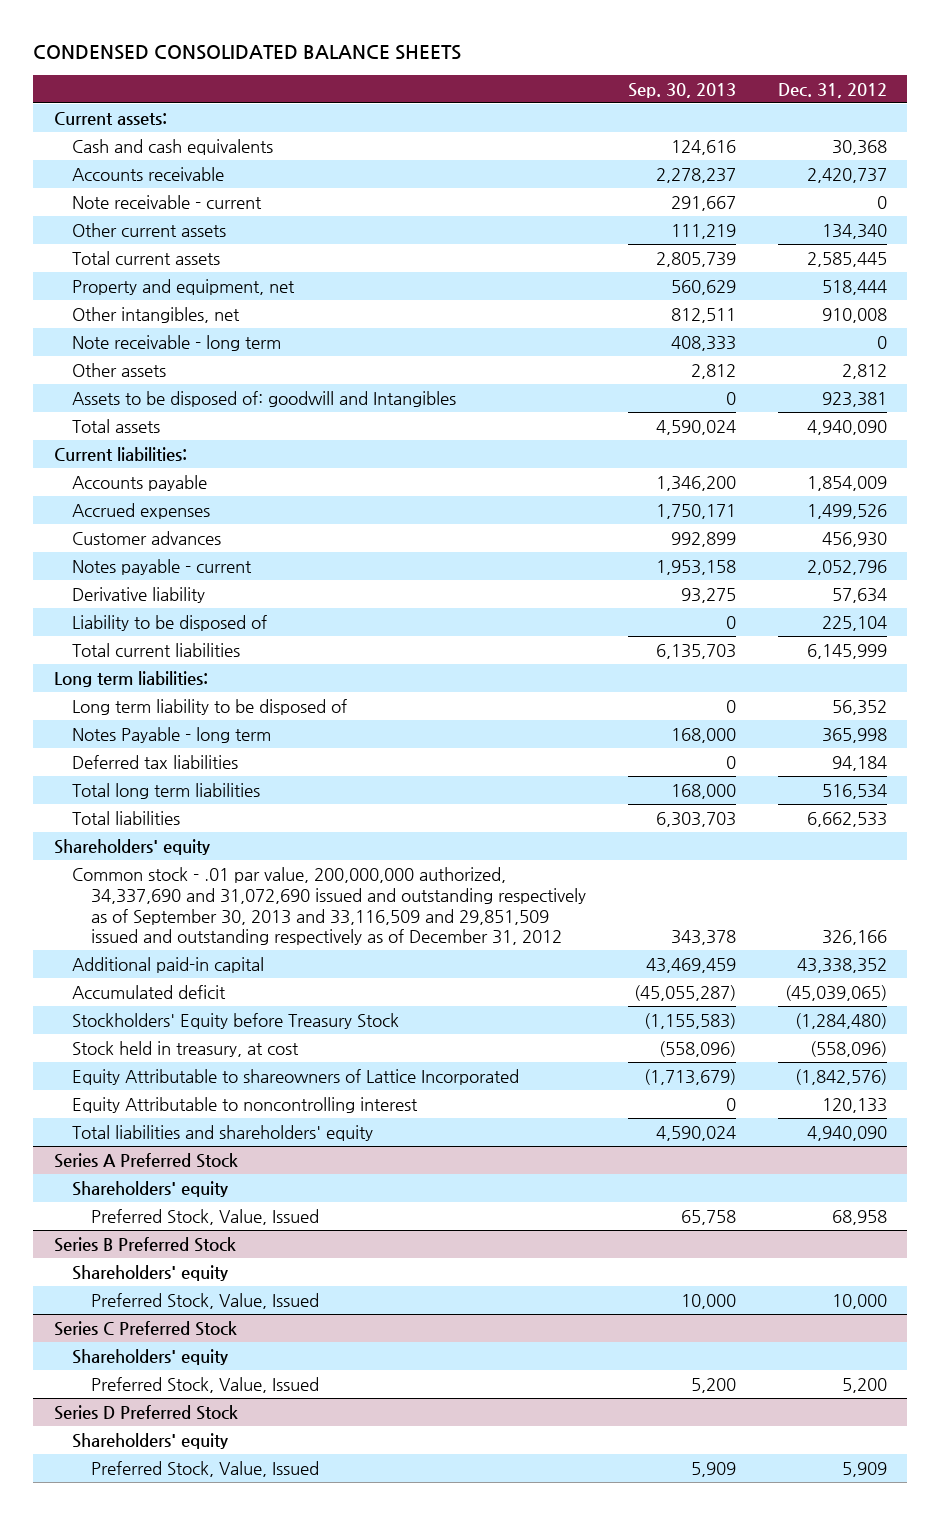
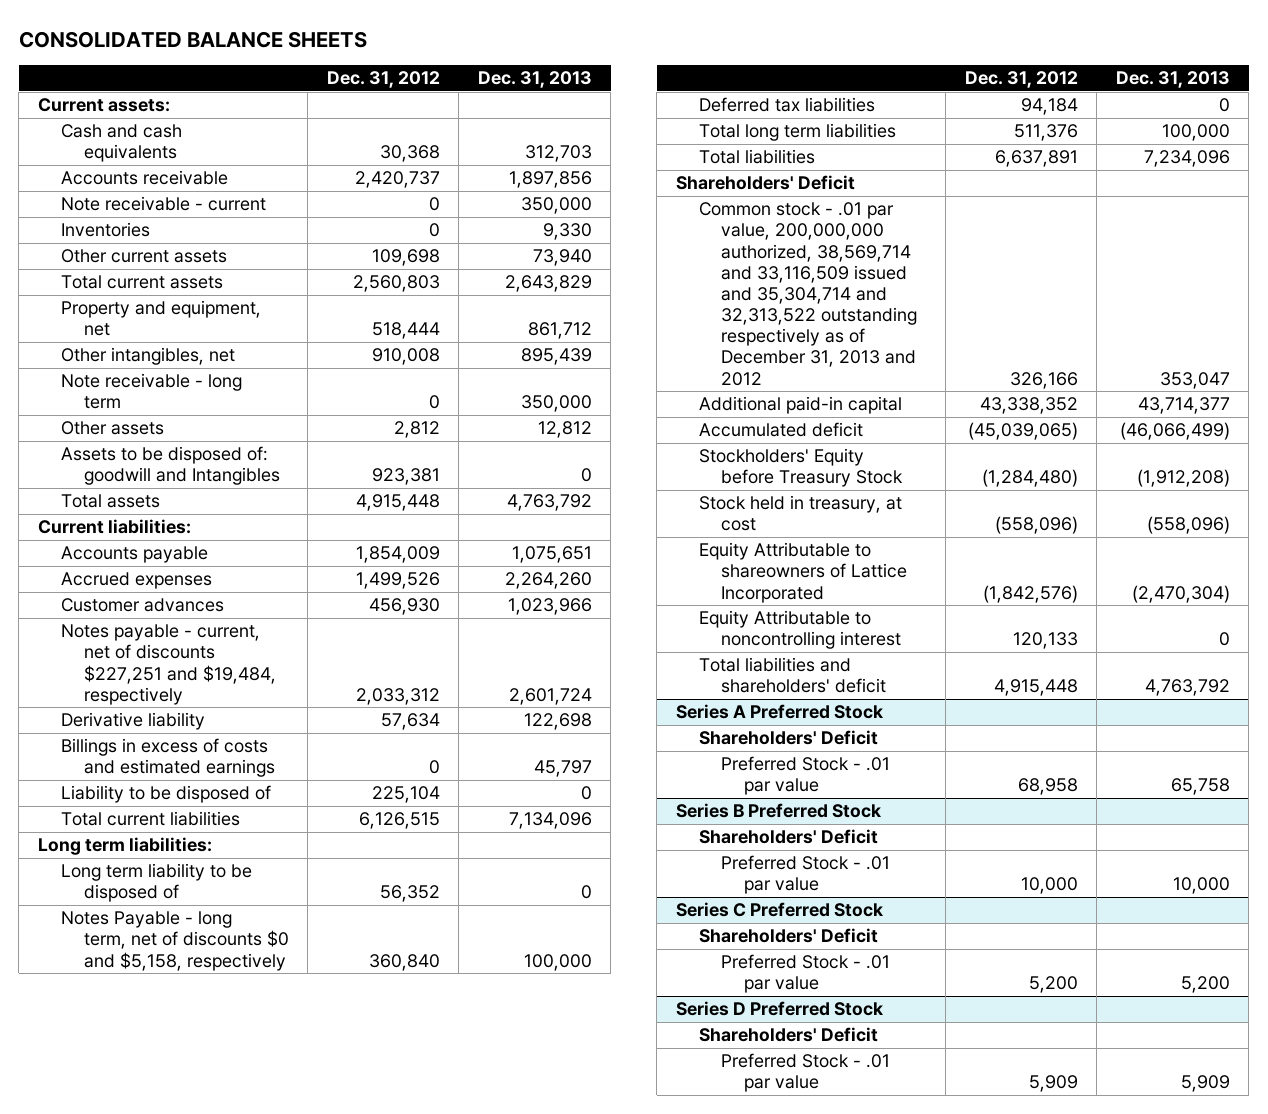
- CONDENSED CONSOLIDATED BALANCE SHEETS
+ CONSOLIDATED BALANCE SHEETS
- | Sep. 30, 2013 | Dec. 31, 2012
+ | Dec. 31, 2012 | Dec. 31, 2013
- Other current assets | 111,219 | 134,340
- Total current assets | 2,805,739 | 2,585,445
+ Inventories | 0 | 9,330
+ Other current assets | 109,698 | 73,940
+ Total current assets | 2,560,803 | 2,643,829
- Total assets | 4,590,024 | 4,940,090
+ Total assets | 4,915,448 | 4,763,792
- Notes payable - current | 1,953,158 | 2,052,796
+ Notes payable - current, net of discounts $227,251 and $19,484, respectively | 2,033,312 | 2,601,724
+ Billings in excess of costs and estimated earnings | 0 | 45,797
- Total current liabilities | 6,135,703 | 6,145,999
+ Total current liabilities | 6,126,515 | 7,134,096
- Notes Payable - long term | 168,000 | 365,998
+ Notes Payable - long term, net of discounts $0 and $5,158, respectively | 360,840 | 100,000
- Total long term liabilities | 168,000 | 516,534
- Total liabilities | 6,303,703 | 6,662,533
- Shareholders' equity
- Common stock - .01 par value, 200,000,000 authorized, 34,337,690 and 31,072,690 issued and outstanding respectively as of September 30, 2013 and 33,116,509 and 29,851,509 issued and outstanding respectively as of December 31, 2012 | 343,378 | 326,166
+ Total long term liabilities | 511,376 | 100,000
+ Total liabilities | 6,637,891 | 7,234,096
+ Shareholders' Deficit
+ Common stock - .01 par value, 200,000,000 authorized, 38,569,714 and 33,116,509 issued and 35,304,714 and 32,313,522 outstanding respectively as of December 31, 2013 and 2012 | 326,166 | 353,047
- Total liabilities and shareholders' equity | 4,590,024 | 4,940,090
+ Total liabilities and shareholders' deficit | 4,915,448 | 4,763,792
@ Series A Preferred Stock
- Shareholders' equity
- Preferred Stock, Value, Issued | 65,758 | 68,958
+ Shareholders' Deficit
+ Preferred Stock - .01 par value | 68,958 | 65,758
@ Series B Preferred Stock
- Shareholders' equity
- Preferred Stock, Value, Issued | 10,000 | 10,000
+ Shareholders' Deficit
+ Preferred Stock - .01 par value | 10,000 | 10,000
@ Series C Preferred Stock
- Shareholders' equity
- Preferred Stock, Value, Issued | 5,200 | 5,200
+ Shareholders' Deficit
+ Preferred Stock - .01 par value | 5,200 | 5,200
@ Series D Preferred Stock
- Shareholders' equity
- Preferred Stock, Value, Issued | 5,909 | 5,909
+ Shareholders' Deficit
+ Preferred Stock - .01 par value | 5,909 | 5,909

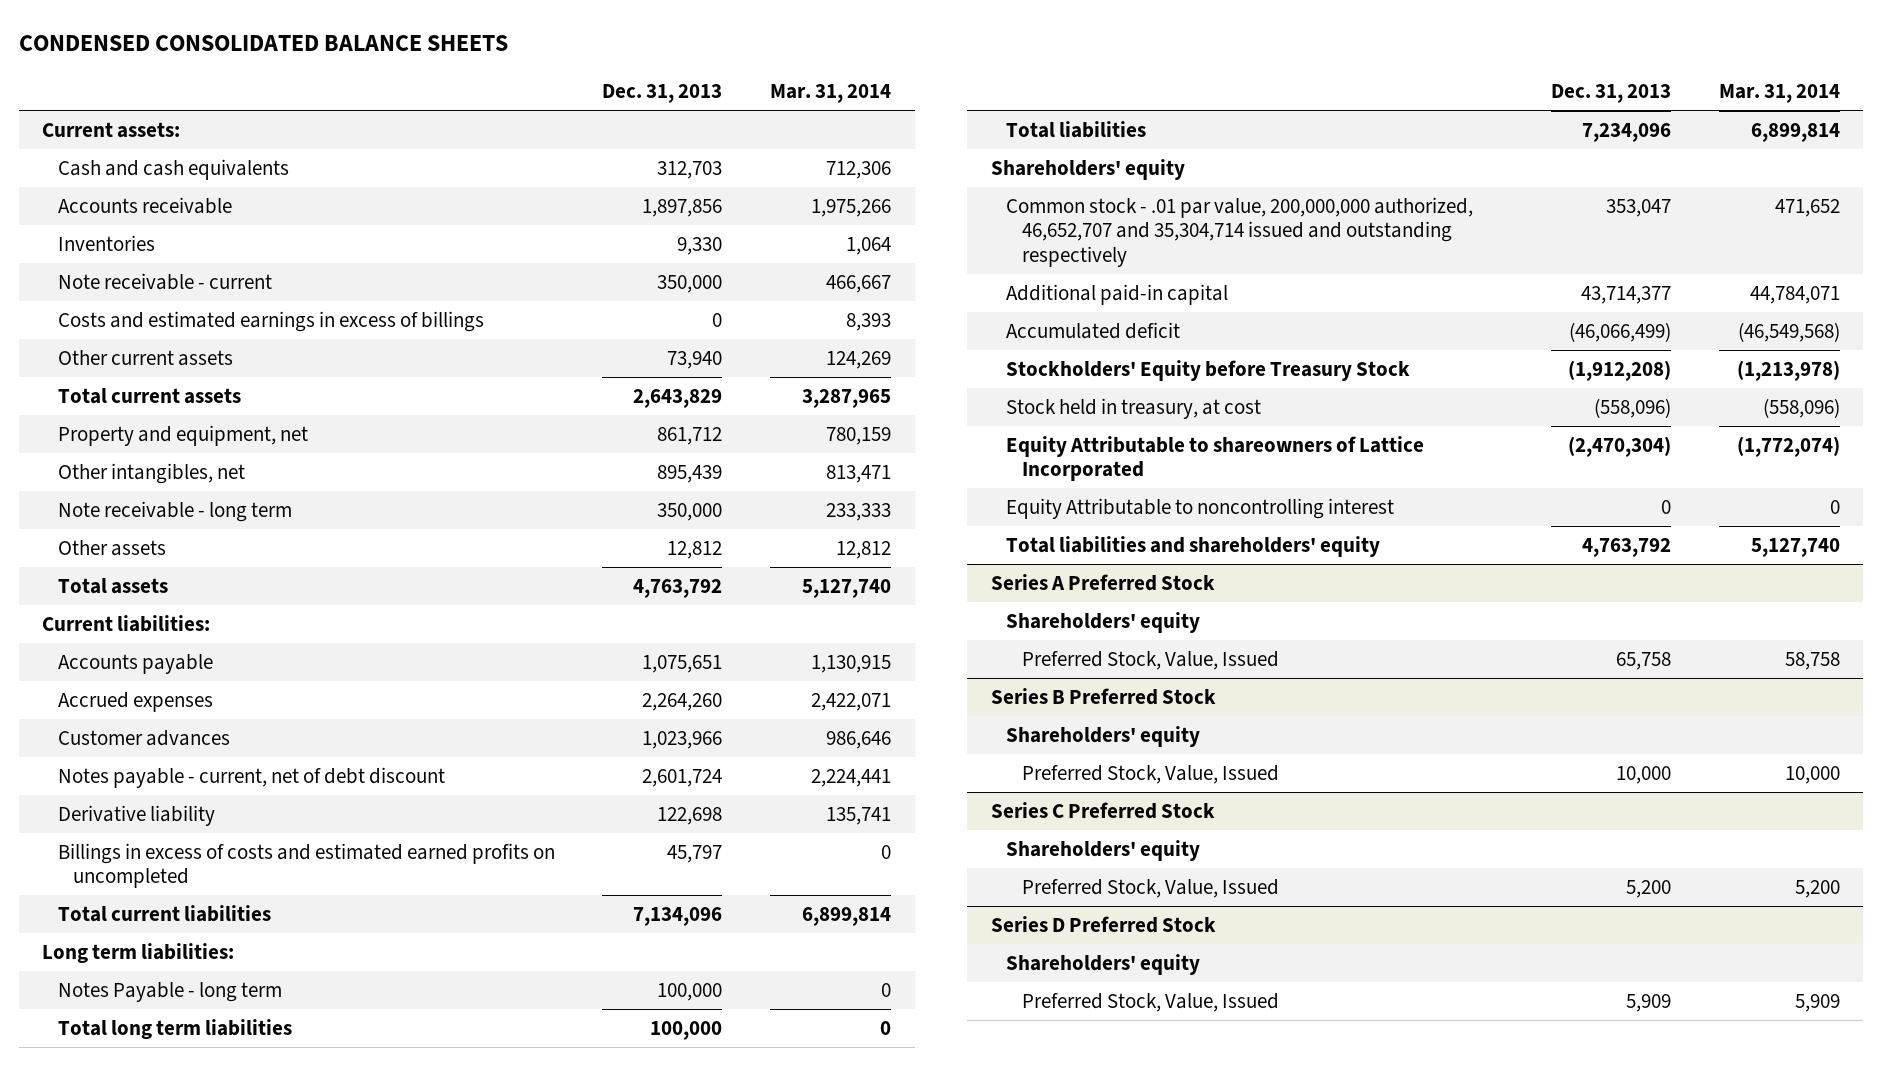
- CONSOLIDATED BALANCE SHEETS
+ CONDENSED CONSOLIDATED BALANCE SHEETS
- | Dec. 31, 2012 | Dec. 31, 2013
+ | Dec. 31, 2013 | Mar. 31, 2014
moved down: Note receivable - current | 350,000 | 466,667
+ Costs and estimated earnings in excess of billings | 0 | 8,393
- Assets to be disposed of: goodwill and Intangibles | 923,381 | 0
- Notes payable - current, net of discounts $227,251 and $19,484, respectively | 2,033,312 | 2,601,724
+ Notes payable - current, net of debt discount | 2,601,724 | 2,224,441
- Billings in excess of costs and estimated earnings | 0 | 45,797
- Liability to be disposed of | 225,104 | 0
+ Billings in excess of costs and estimated earned profits on uncompleted | 45,797 | 0
- Long term liability to be disposed of | 56,352 | 0
- Notes Payable - long term, net of discounts $0 and $5,158, respectively | 360,840 | 100,000
- Deferred tax liabilities | 94,184 | 0
+ Notes Payable - long term | 100,000 | 0
- Shareholders' Deficit
- Common stock - .01 par value, 200,000,000 authorized, 38,569,714 and 33,116,509 issued and 35,304,714 and 32,313,522 outstanding respectively as of December 31, 2013 and 2012 | 326,166 | 353,047
+ Shareholders' equity
+ Common stock - .01 par value, 200,000,000 authorized, 46,652,707 and 35,304,714 issued and outstanding respectively | 353,047 | 471,652
- Total liabilities and shareholders' deficit | 4,915,448 | 4,763,792
+ Total liabilities and shareholders' equity | 4,763,792 | 5,127,740
@ Series A Preferred Stock
- Shareholders' Deficit
- Preferred Stock - .01 par value | 68,958 | 65,758
+ Shareholders' equity
+ Preferred Stock, Value, Issued | 65,758 | 58,758
@ Series B Preferred Stock
- Shareholders' Deficit
- Preferred Stock - .01 par value | 10,000 | 10,000
+ Shareholders' equity
+ Preferred Stock, Value, Issued | 10,000 | 10,000
@ Series C Preferred Stock
- Shareholders' Deficit
- Preferred Stock - .01 par value | 5,200 | 5,200
+ Shareholders' equity
+ Preferred Stock, Value, Issued | 5,200 | 5,200
@ Series D Preferred Stock
- Shareholders' Deficit
- Preferred Stock - .01 par value | 5,909 | 5,909
+ Shareholders' equity
+ Preferred Stock, Value, Issued | 5,909 | 5,909

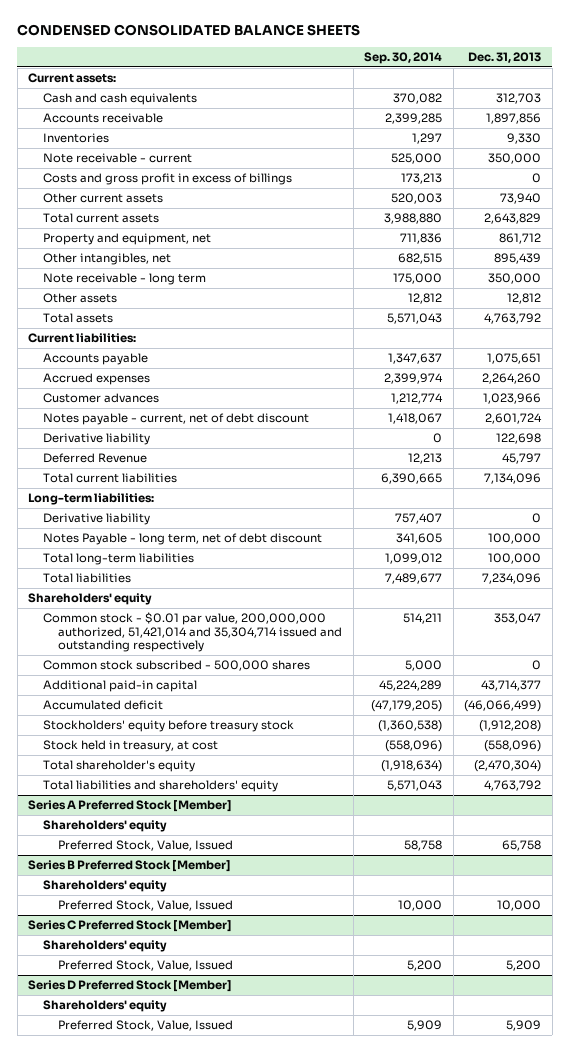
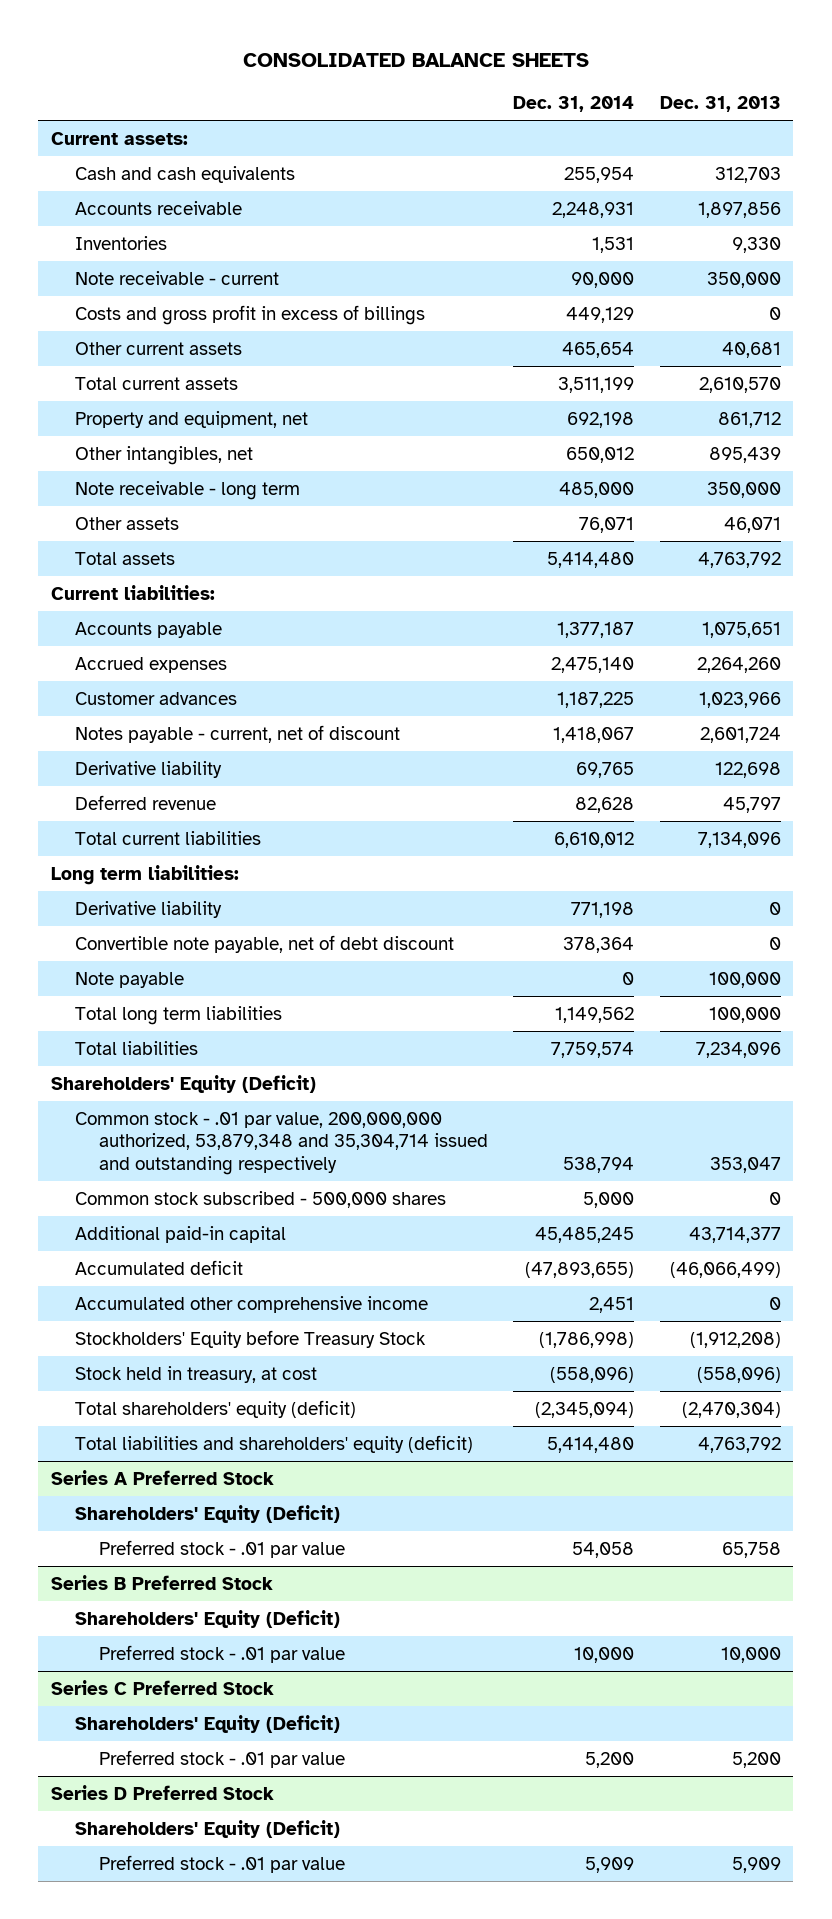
- CONDENSED CONSOLIDATED BALANCE SHEETS
+ CONSOLIDATED BALANCE SHEETS
- | Sep. 30, 2014 | Dec. 31, 2013
+ | Dec. 31, 2014 | Dec. 31, 2013
- Other current assets | 520,003 | 73,940
- Total current assets | 3,988,880 | 2,643,829
+ Other current assets | 465,654 | 40,681
+ Total current assets | 3,511,199 | 2,610,570
- Other assets | 12,812 | 12,812
+ Other assets | 76,071 | 46,071
- Notes payable - current, net of debt discount | 1,418,067 | 2,601,724
+ Notes payable - current, net of discount | 1,418,067 | 2,601,724
- Deferred Revenue | 12,213 | 45,797
+ Deferred revenue | 82,628 | 45,797
- Long-term liabilities:
+ Long term liabilities:
- Notes Payable - long term, net of debt discount | 341,605 | 100,000
- Total long-term liabilities | 1,099,012 | 100,000
+ Convertible note payable, net of debt discount | 378,364 | 0
+ Note payable | 0 | 100,000
+ Total long term liabilities | 1,149,562 | 100,000
- Shareholders' equity
- Common stock - $0.01 par value, 200,000,000 authorized, 51,421,014 and 35,304,714 issued and outstanding respectively | 514,211 | 353,047
+ Shareholders' Equity (Deficit)
+ Common stock - .01 par value, 200,000,000 authorized, 53,879,348 and 35,304,714 issued and outstanding respectively | 538,794 | 353,047
- Stockholders' equity before treasury stock | (1,360,538) | (1,912,208)
+ Accumulated other comprehensive income | 2,451 | 0
+ Stockholders' Equity before Treasury Stock | (1,786,998) | (1,912,208)
- Total shareholder's equity | (1,918,634) | (2,470,304)
- Total liabilities and shareholders' equity | 5,571,043 | 4,763,792
- Series A Preferred Stock [Member]
- Shareholders' equity
- Preferred Stock, Value, Issued | 58,758 | 65,758
- Series B Preferred Stock [Member]
- Shareholders' equity
- Preferred Stock, Value, Issued | 10,000 | 10,000
- Series C Preferred Stock [Member]
- Shareholders' equity
- Preferred Stock, Value, Issued | 5,200 | 5,200
- Series D Preferred Stock [Member]
- Shareholders' equity
- Preferred Stock, Value, Issued | 5,909 | 5,909
+ Total shareholders' equity (deficit) | (2,345,094) | (2,470,304)
+ Total liabilities and shareholders' equity (deficit) | 5,414,480 | 4,763,792
+ Series A Preferred Stock
+ Shareholders' Equity (Deficit)
+ Preferred stock - .01 par value | 54,058 | 65,758
+ Series B Preferred Stock
+ Shareholders' Equity (Deficit)
+ Preferred stock - .01 par value | 10,000 | 10,000
+ Series C Preferred Stock
+ Shareholders' Equity (Deficit)
+ Preferred stock - .01 par value | 5,200 | 5,200
+ Series D Preferred Stock
+ Shareholders' Equity (Deficit)
+ Preferred stock - .01 par value | 5,909 | 5,909

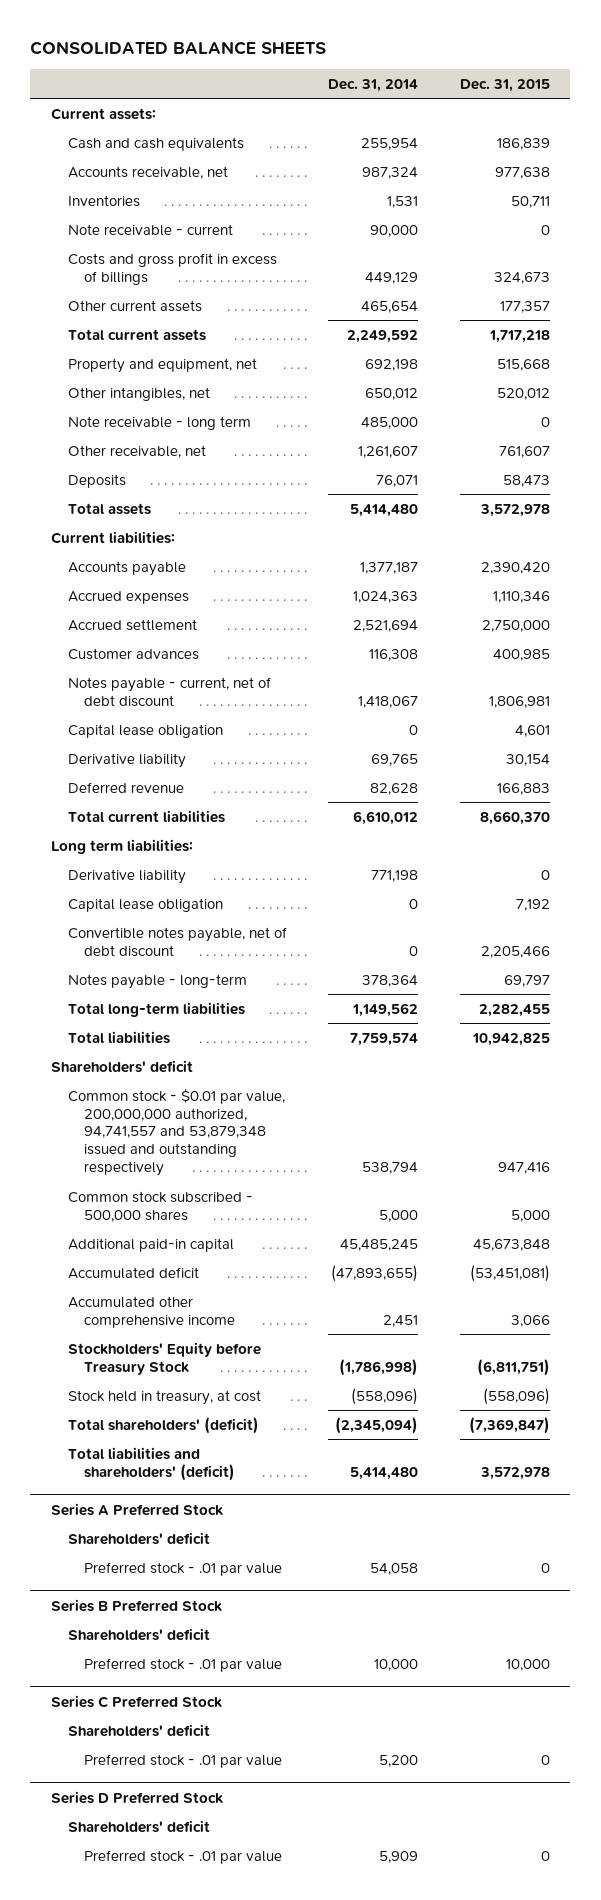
- | Dec. 31, 2014 | Dec. 31, 2013
+ | Dec. 31, 2014 | Dec. 31, 2015
- Accounts receivable | 2,248,931 | 1,897,856
+ Accounts receivable, net | 987,324 | 977,638
- Total current assets | 3,511,199 | 2,610,570
+ Total current assets | 2,249,592 | 1,717,218
- Other assets | 76,071 | 46,071
+ Other receivable, net | 1,261,607 | 761,607
+ Deposits | 76,071 | 58,473
- Accrued expenses | 2,475,140 | 2,264,260
- Customer advances | 1,187,225 | 1,023,966
- Notes payable - current, net of discount | 1,418,067 | 2,601,724
+ Accrued expenses | 1,024,363 | 1,110,346
+ Accrued settlement | 2,521,694 | 2,750,000
+ Customer advances | 116,308 | 400,985
+ Notes payable - current, net of debt discount | 1,418,067 | 1,806,981
+ Capital lease obligation | 0 | 4,601
- Convertible note payable, net of debt discount | 378,364 | 0
- Note payable | 0 | 100,000
- Total long term liabilities | 1,149,562 | 100,000
+ Capital lease obligation | 0 | 7,192
+ Convertible notes payable, net of debt discount | 0 | 2,205,466
+ Notes payable - long-term | 378,364 | 69,797
+ Total long-term liabilities | 1,149,562 | 2,282,455
- Shareholders' Equity (Deficit)
- Common stock - .01 par value, 200,000,000 authorized, 53,879,348 and 35,304,714 issued and outstanding respectively | 538,794 | 353,047
+ Shareholders' deficit
+ Common stock - $0.01 par value, 200,000,000 authorized, 94,741,557 and 53,879,348 issued and outstanding respectively | 538,794 | 947,416
- Total shareholders' equity (deficit) | (2,345,094) | (2,470,304)
- Total liabilities and shareholders' equity (deficit) | 5,414,480 | 4,763,792
+ Total shareholders' (deficit) | (2,345,094) | (7,369,847)
+ Total liabilities and shareholders' (deficit) | 5,414,480 | 3,572,978
@ Series A Preferred Stock
- Shareholders' Equity (Deficit)
+ Shareholders' deficit
@ Series B Preferred Stock
- Shareholders' Equity (Deficit)
+ Shareholders' deficit
@ Series C Preferred Stock
- Shareholders' Equity (Deficit)
+ Shareholders' deficit
@ Series D Preferred Stock
- Shareholders' Equity (Deficit)
+ Shareholders' deficit

